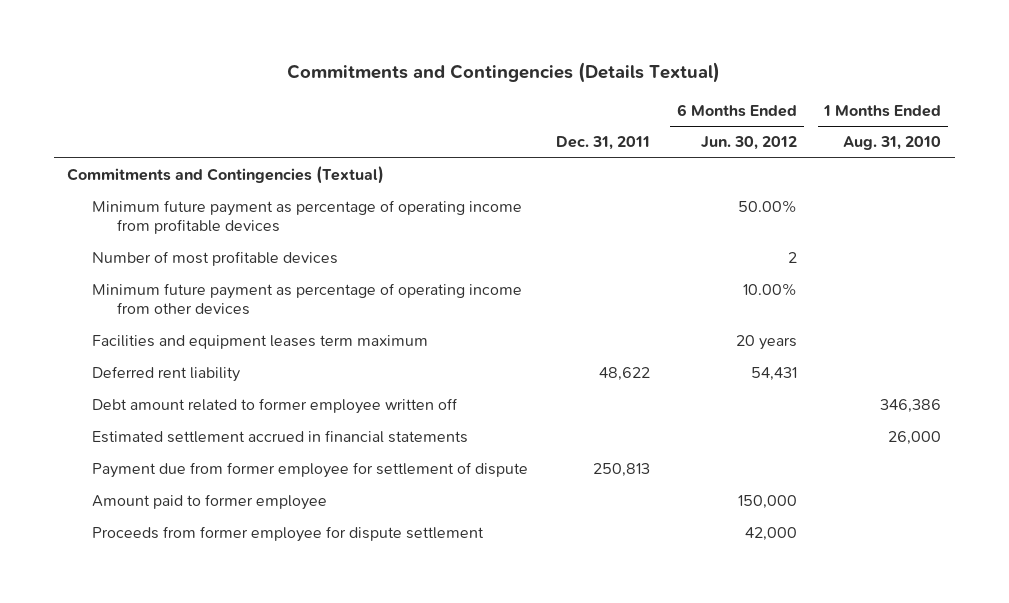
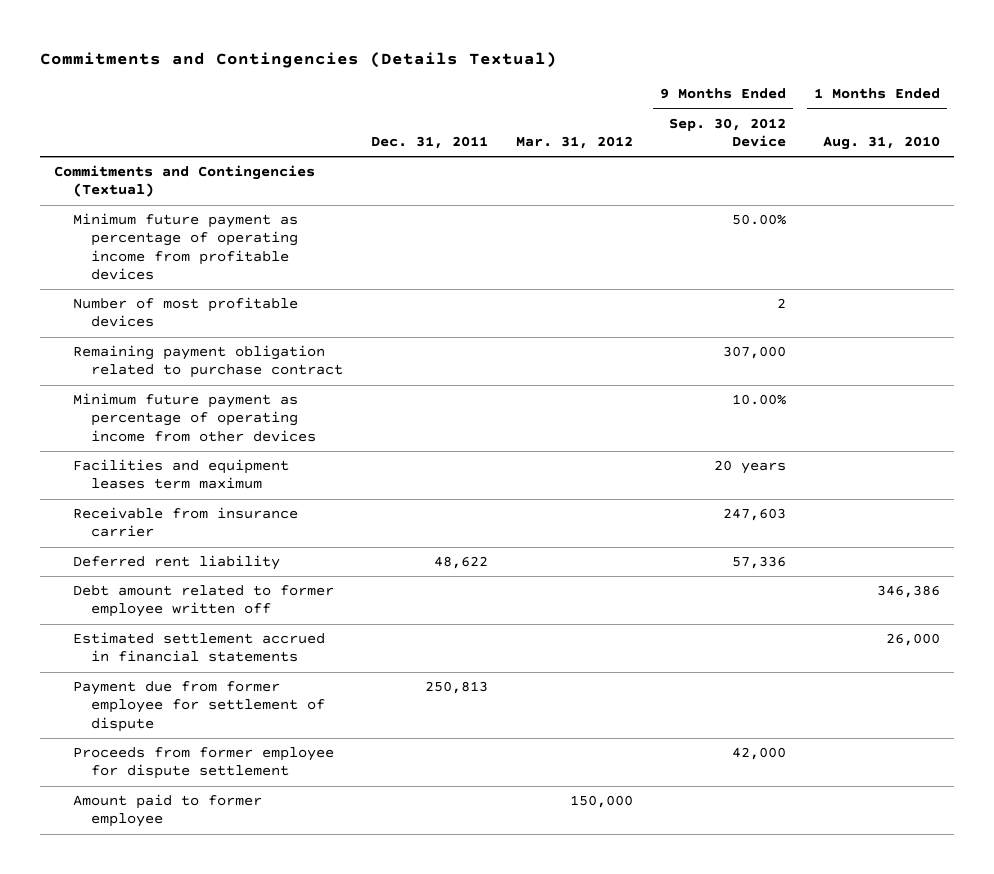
- | Dec. 31, 2011 | 6 Months Ended Jun. 30, 2012 | 1 Months Ended Aug. 31, 2010
+ | Dec. 31, 2011 | Mar. 31, 2012 | 9 Months Ended Sep. 30, 2012 Device | 1 Months Ended Aug. 31, 2010
+ Remaining payment obligation related to purchase contract | | | 307,000 |
+ Receivable from insurance carrier | | | 247,603 |
moved down: Amount paid to former employee | | 150,000 | |

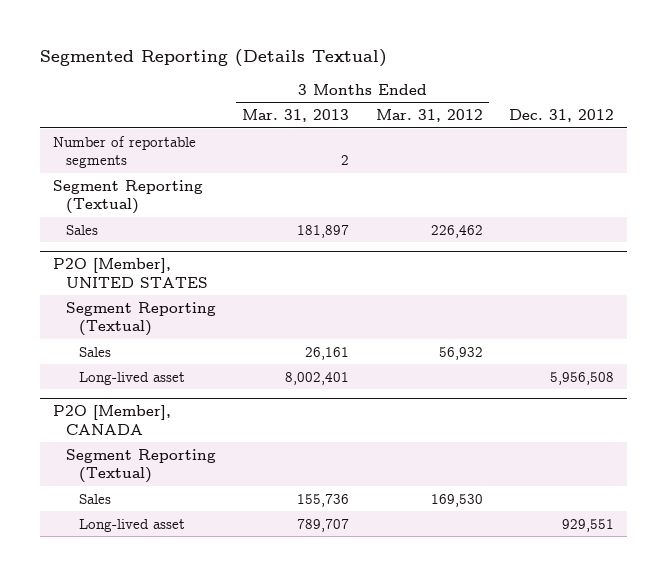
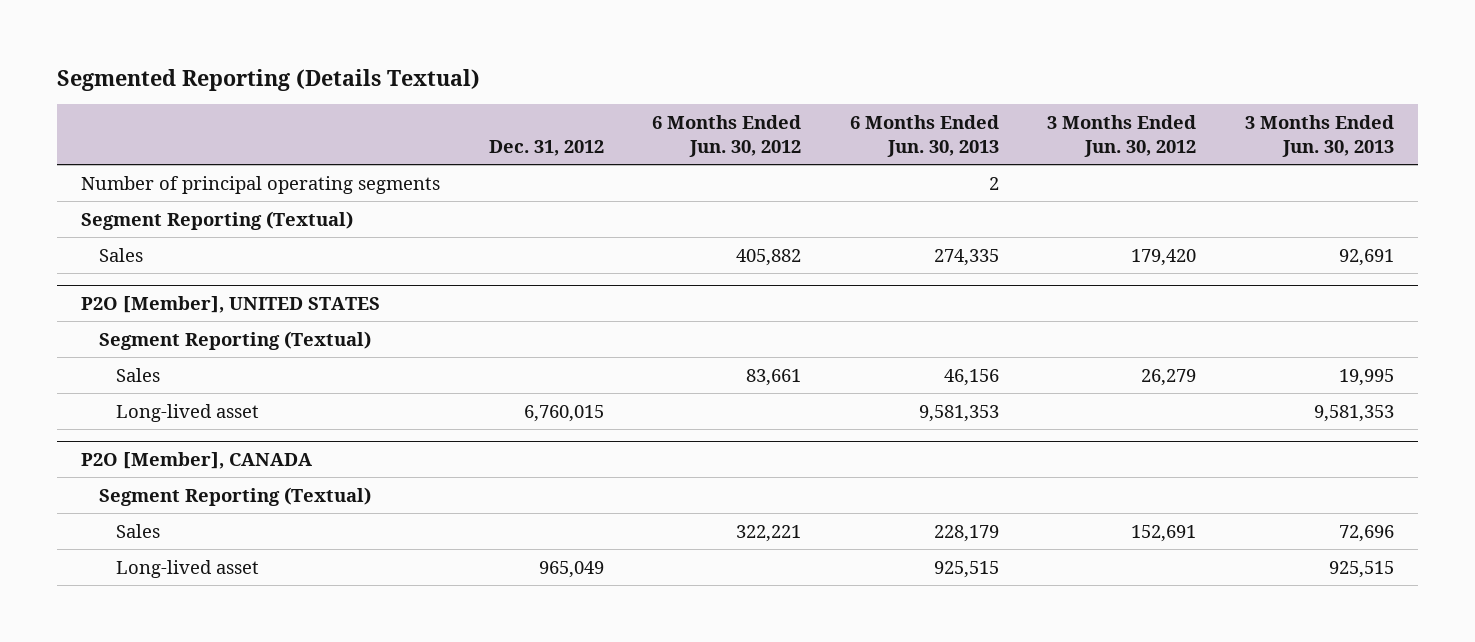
- | 3 Months Ended Mar. 31, 2013 | 3 Months Ended Mar. 31, 2012 | Dec. 31, 2012
+ | Dec. 31, 2012 | 6 Months Ended Jun. 30, 2012 | 6 Months Ended Jun. 30, 2013 | 3 Months Ended Jun. 30, 2012 | 3 Months Ended Jun. 30, 2013
- Number of reportable segments | 2 | |
+ Number of principal operating segments | | | 2 | |
@ P2O [Member], UNITED STATES
- Long-lived asset | 8,002,401 | | 5,956,508
+ Long-lived asset | 6,760,015 | | 9,581,353 | | 9,581,353
@ P2O [Member], CANADA
- Long-lived asset | 789,707 | | 929,551
+ Long-lived asset | 965,049 | | 925,515 | | 925,515

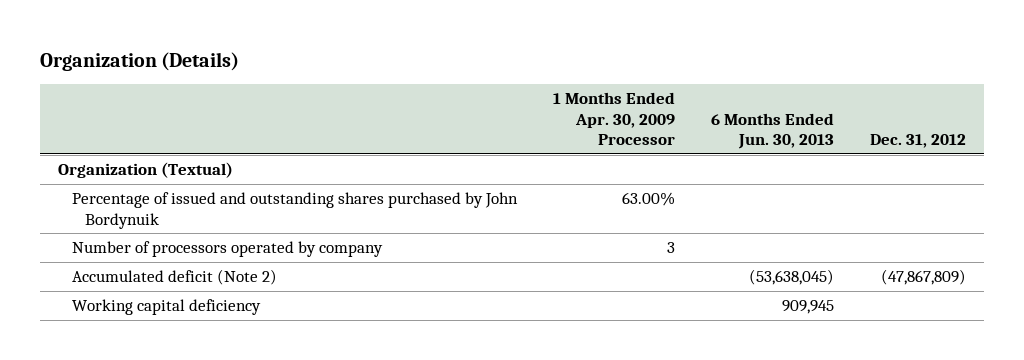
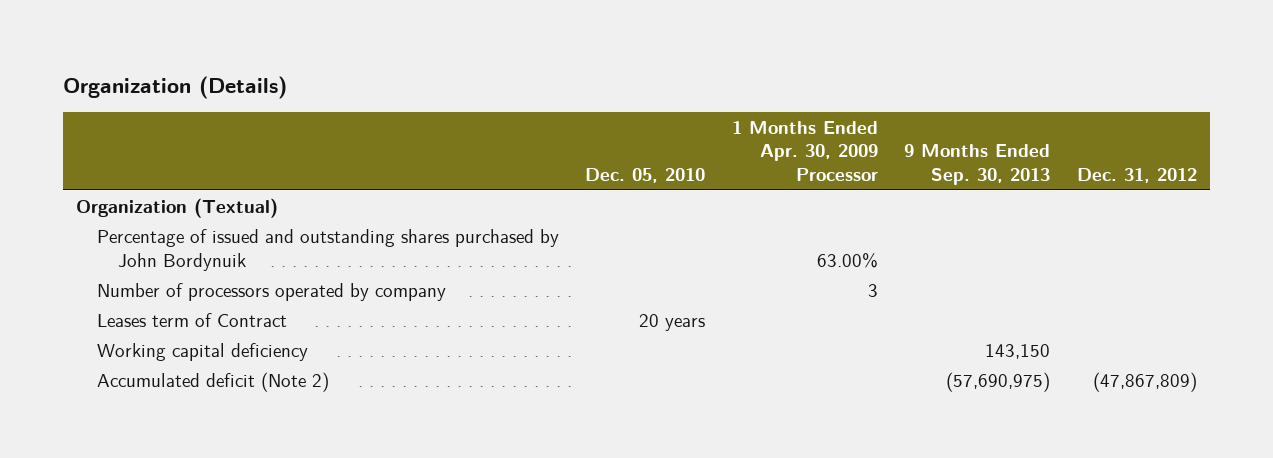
- | 1 Months Ended Apr. 30, 2009 Processor | 6 Months Ended Jun. 30, 2013 | Dec. 31, 2012
+ | Dec. 05, 2010 | 1 Months Ended Apr. 30, 2009 Processor | 9 Months Ended Sep. 30, 2013 | Dec. 31, 2012
+ Leases term of Contract | 20 years | | |
moved down: Accumulated deficit (Note 2) | | | (57,690,975) | (47,867,809)

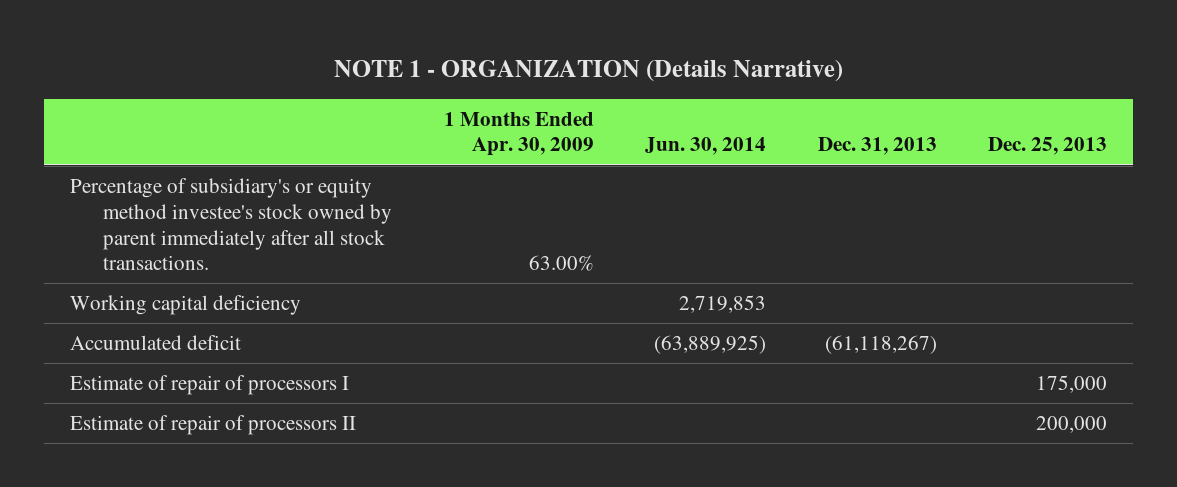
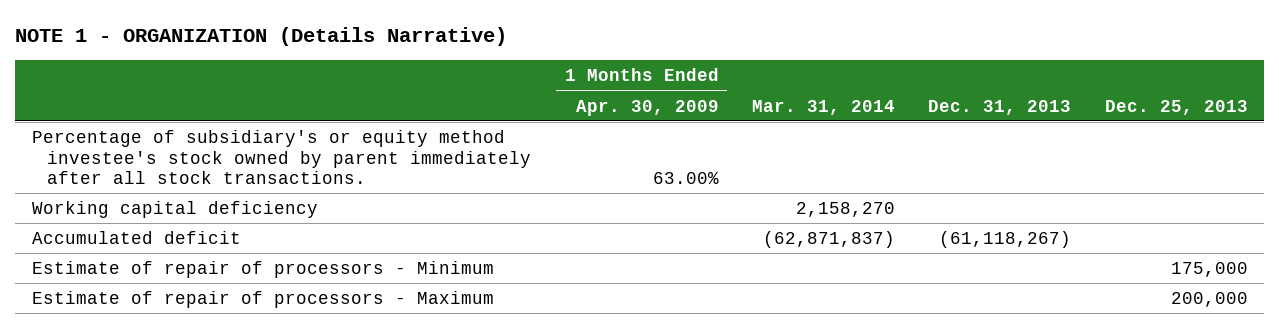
- | 1 Months Ended Apr. 30, 2009 | Jun. 30, 2014 | Dec. 31, 2013 | Dec. 25, 2013
+ | 1 Months Ended Apr. 30, 2009 | Mar. 31, 2014 | Dec. 31, 2013 | Dec. 25, 2013
- Estimate of repair of processors I | | | | 175,000
- Estimate of repair of processors II | | | | 200,000
+ Estimate of repair of processors - Minimum | | | | 175,000
+ Estimate of repair of processors - Maximum | | | | 200,000

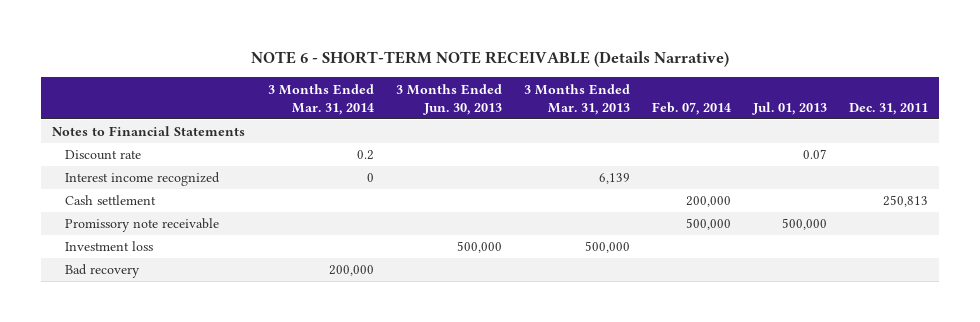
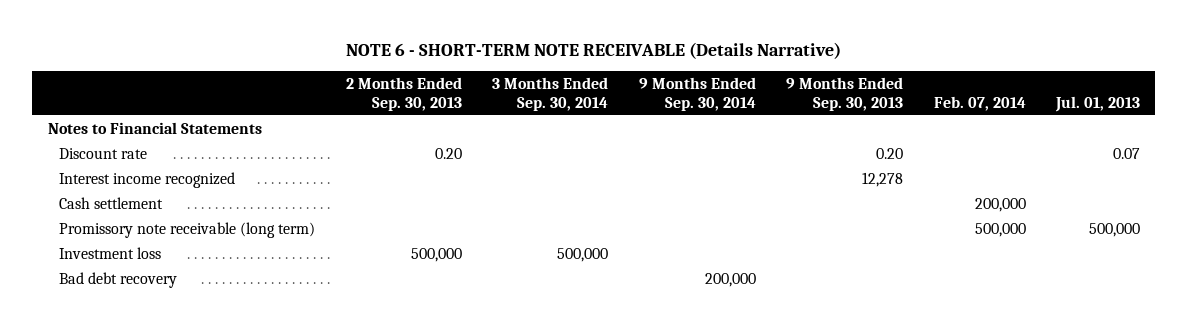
- | 3 Months Ended Mar. 31, 2014 | 3 Months Ended Jun. 30, 2013 | 3 Months Ended Mar. 31, 2013 | Feb. 07, 2014 | Jul. 01, 2013 | Dec. 31, 2011
+ | 2 Months Ended Sep. 30, 2013 | 3 Months Ended Sep. 30, 2014 | 9 Months Ended Sep. 30, 2014 | 9 Months Ended Sep. 30, 2013 | Feb. 07, 2014 | Jul. 01, 2013
- Promissory note receivable | | | | 500,000 | 500,000 |
+ Promissory note receivable (long term) | | | | | 500,000 | 500,000
- Bad recovery | 200,000 | | | | |
+ Bad debt recovery | | | 200,000 | | |

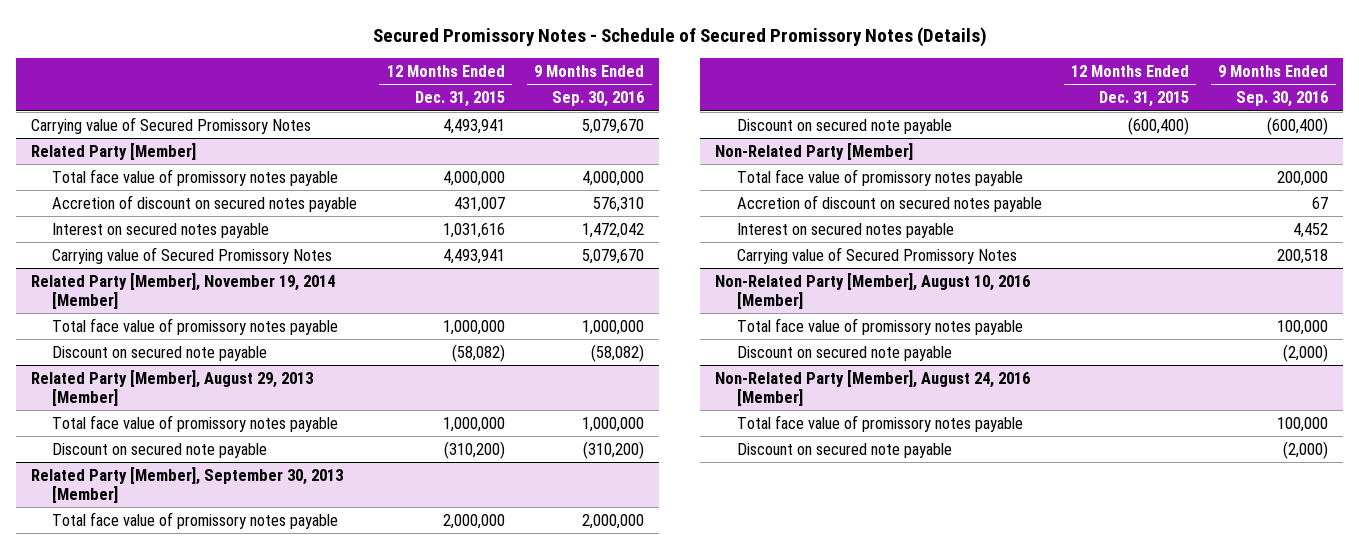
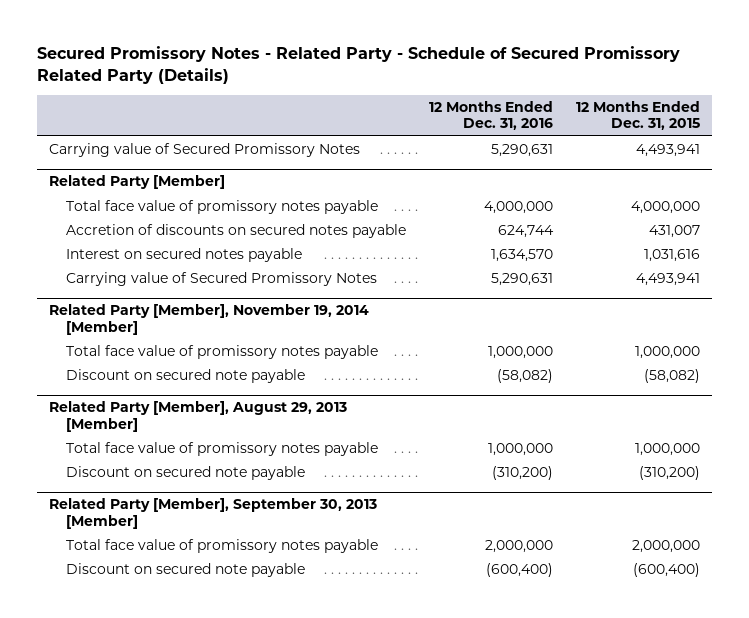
- Secured Promissory Notes - Schedule of Secured Promissory Notes (Details)
+ Secured Promissory Notes - Related Party - Schedule of Secured Promissory Related Party (Details)
- | 12 Months Ended Dec. 31, 2015 | 9 Months Ended Sep. 30, 2016
+ | 12 Months Ended Dec. 31, 2016 | 12 Months Ended Dec. 31, 2015
@ Related Party [Member]
- Accretion of discount on secured notes payable | 431,007 | 576,310
+ Accretion of discounts on secured notes payable | 624,744 | 431,007
- Non-Related Party [Member]
- Total face value of promissory notes payable | | 200,000
- Accretion of discount on secured notes payable | | 67
- Interest on secured notes payable | | 4,452
- Carrying value of Secured Promissory Notes | | 200,518
- Non-Related Party [Member], August 10, 2016 [Member]
- Total face value of promissory notes payable | | 100,000
- Discount on secured note payable | | (2,000)
- Non-Related Party [Member], August 24, 2016 [Member]
- Total face value of promissory notes payable | | 100,000
- Discount on secured note payable | | (2,000)

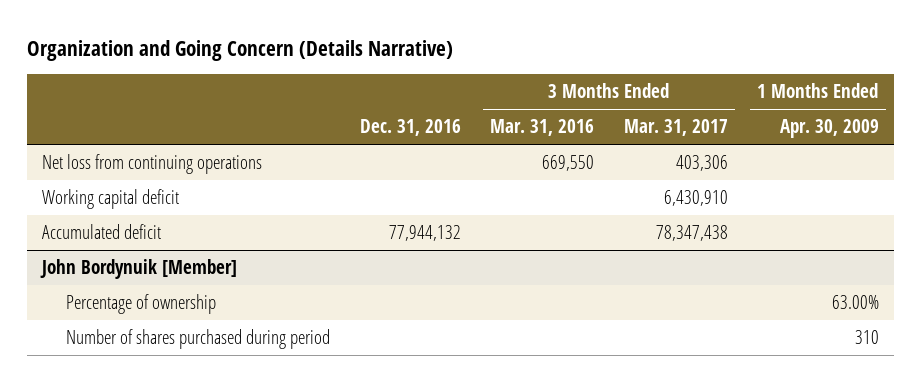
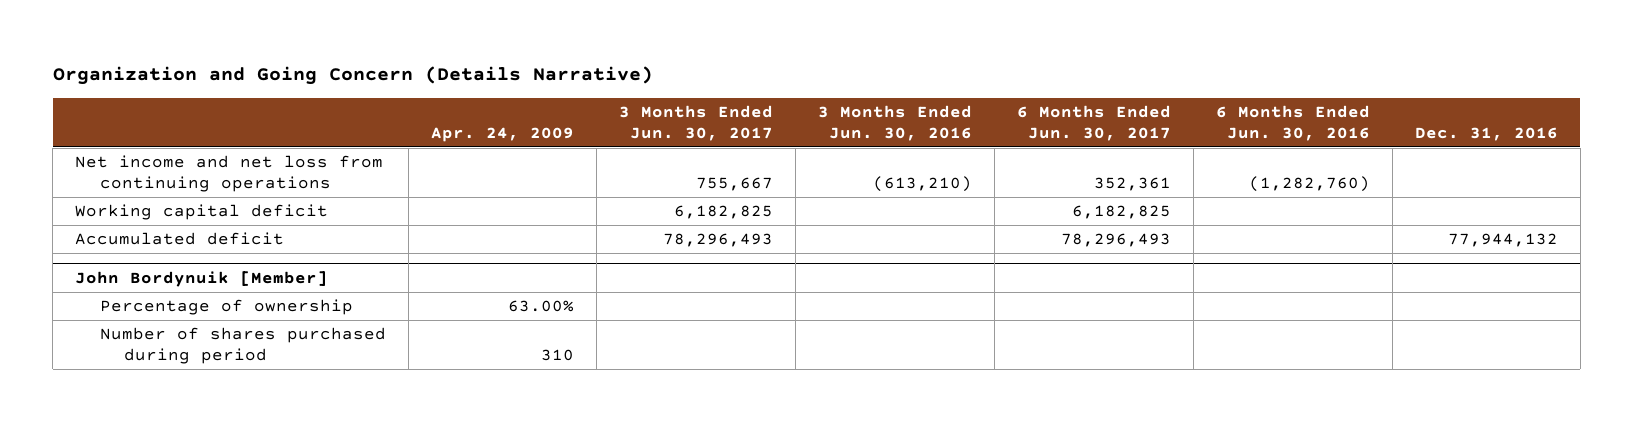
- | Dec. 31, 2016 | 3 Months Ended Mar. 31, 2016 | 3 Months Ended Mar. 31, 2017 | 1 Months Ended Apr. 30, 2009
+ | Apr. 24, 2009 | 3 Months Ended Jun. 30, 2017 | 3 Months Ended Jun. 30, 2016 | 6 Months Ended Jun. 30, 2017 | 6 Months Ended Jun. 30, 2016 | Dec. 31, 2016
- Net loss from continuing operations | | 669,550 | 403,306 |
+ Net income and net loss from continuing operations | | 755,667 | (613,210) | 352,361 | (1,282,760) |

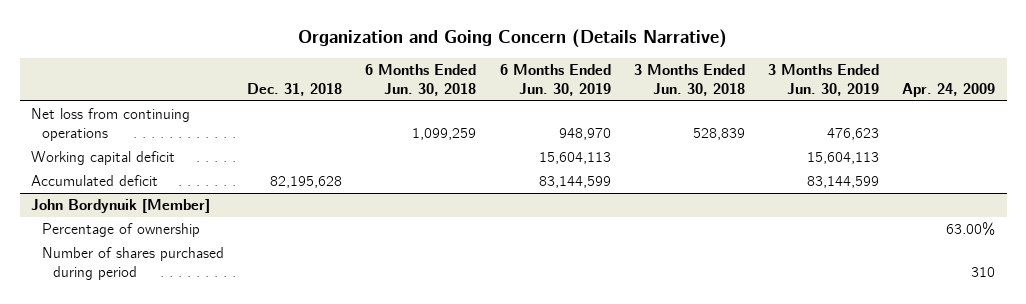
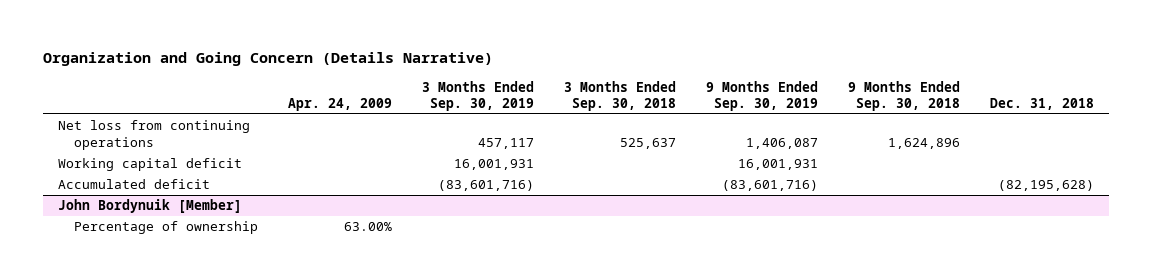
- | Dec. 31, 2018 | 6 Months Ended Jun. 30, 2018 | 6 Months Ended Jun. 30, 2019 | 3 Months Ended Jun. 30, 2018 | 3 Months Ended Jun. 30, 2019 | Apr. 24, 2009
+ | Apr. 24, 2009 | 3 Months Ended Sep. 30, 2019 | 3 Months Ended Sep. 30, 2018 | 9 Months Ended Sep. 30, 2019 | 9 Months Ended Sep. 30, 2018 | Dec. 31, 2018
- Accumulated deficit | 82,195,628 | | 83,144,599 | | 83,144,599 |
+ Accumulated deficit | | (83,601,716) | | (83,601,716) | | (82,195,628)
@ John Bordynuik [Member]
- Number of shares purchased during period | | | | | | 310

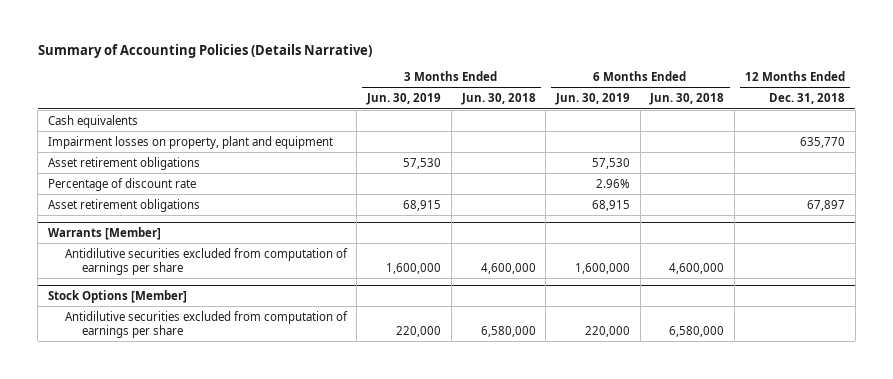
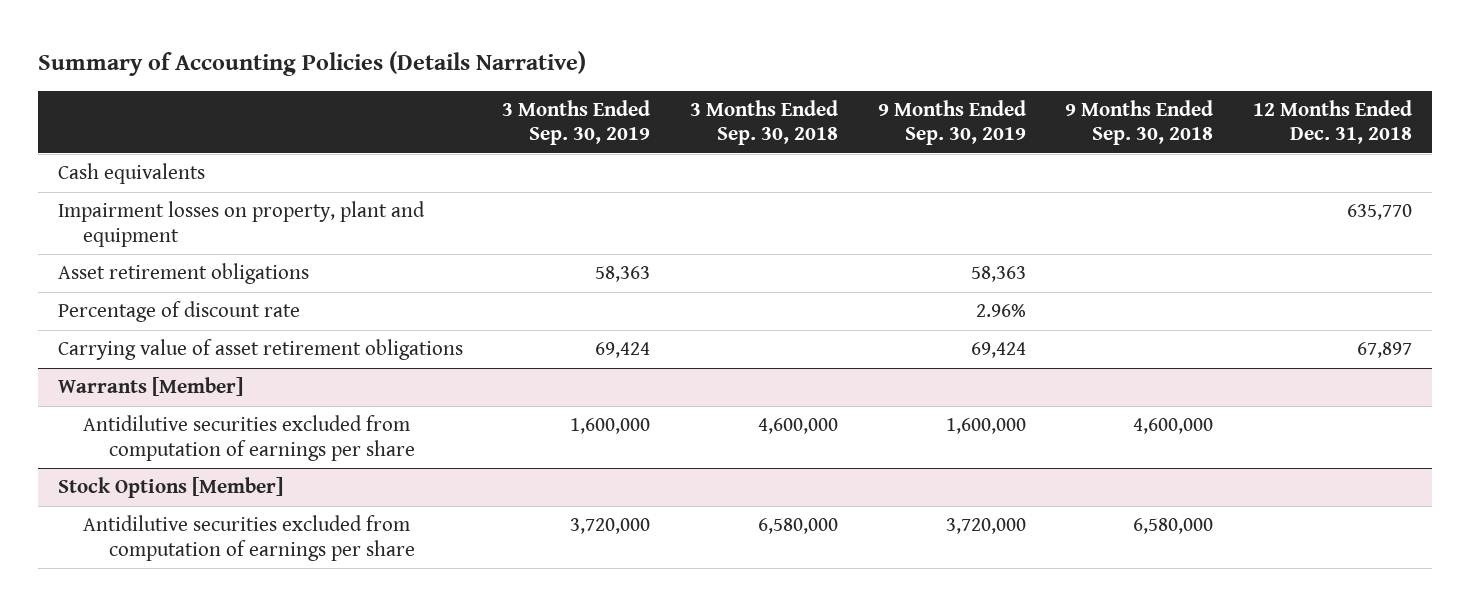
- | 3 Months Ended Jun. 30, 2019 | 3 Months Ended Jun. 30, 2018 | 6 Months Ended Jun. 30, 2019 | 6 Months Ended Jun. 30, 2018 | 12 Months Ended Dec. 31, 2018
+ | 3 Months Ended Sep. 30, 2019 | 3 Months Ended Sep. 30, 2018 | 9 Months Ended Sep. 30, 2019 | 9 Months Ended Sep. 30, 2018 | 12 Months Ended Dec. 31, 2018
- Asset retirement obligations | 68,915 | | 68,915 | | 67,897
+ Carrying value of asset retirement obligations | 69,424 | | 69,424 | | 67,897

